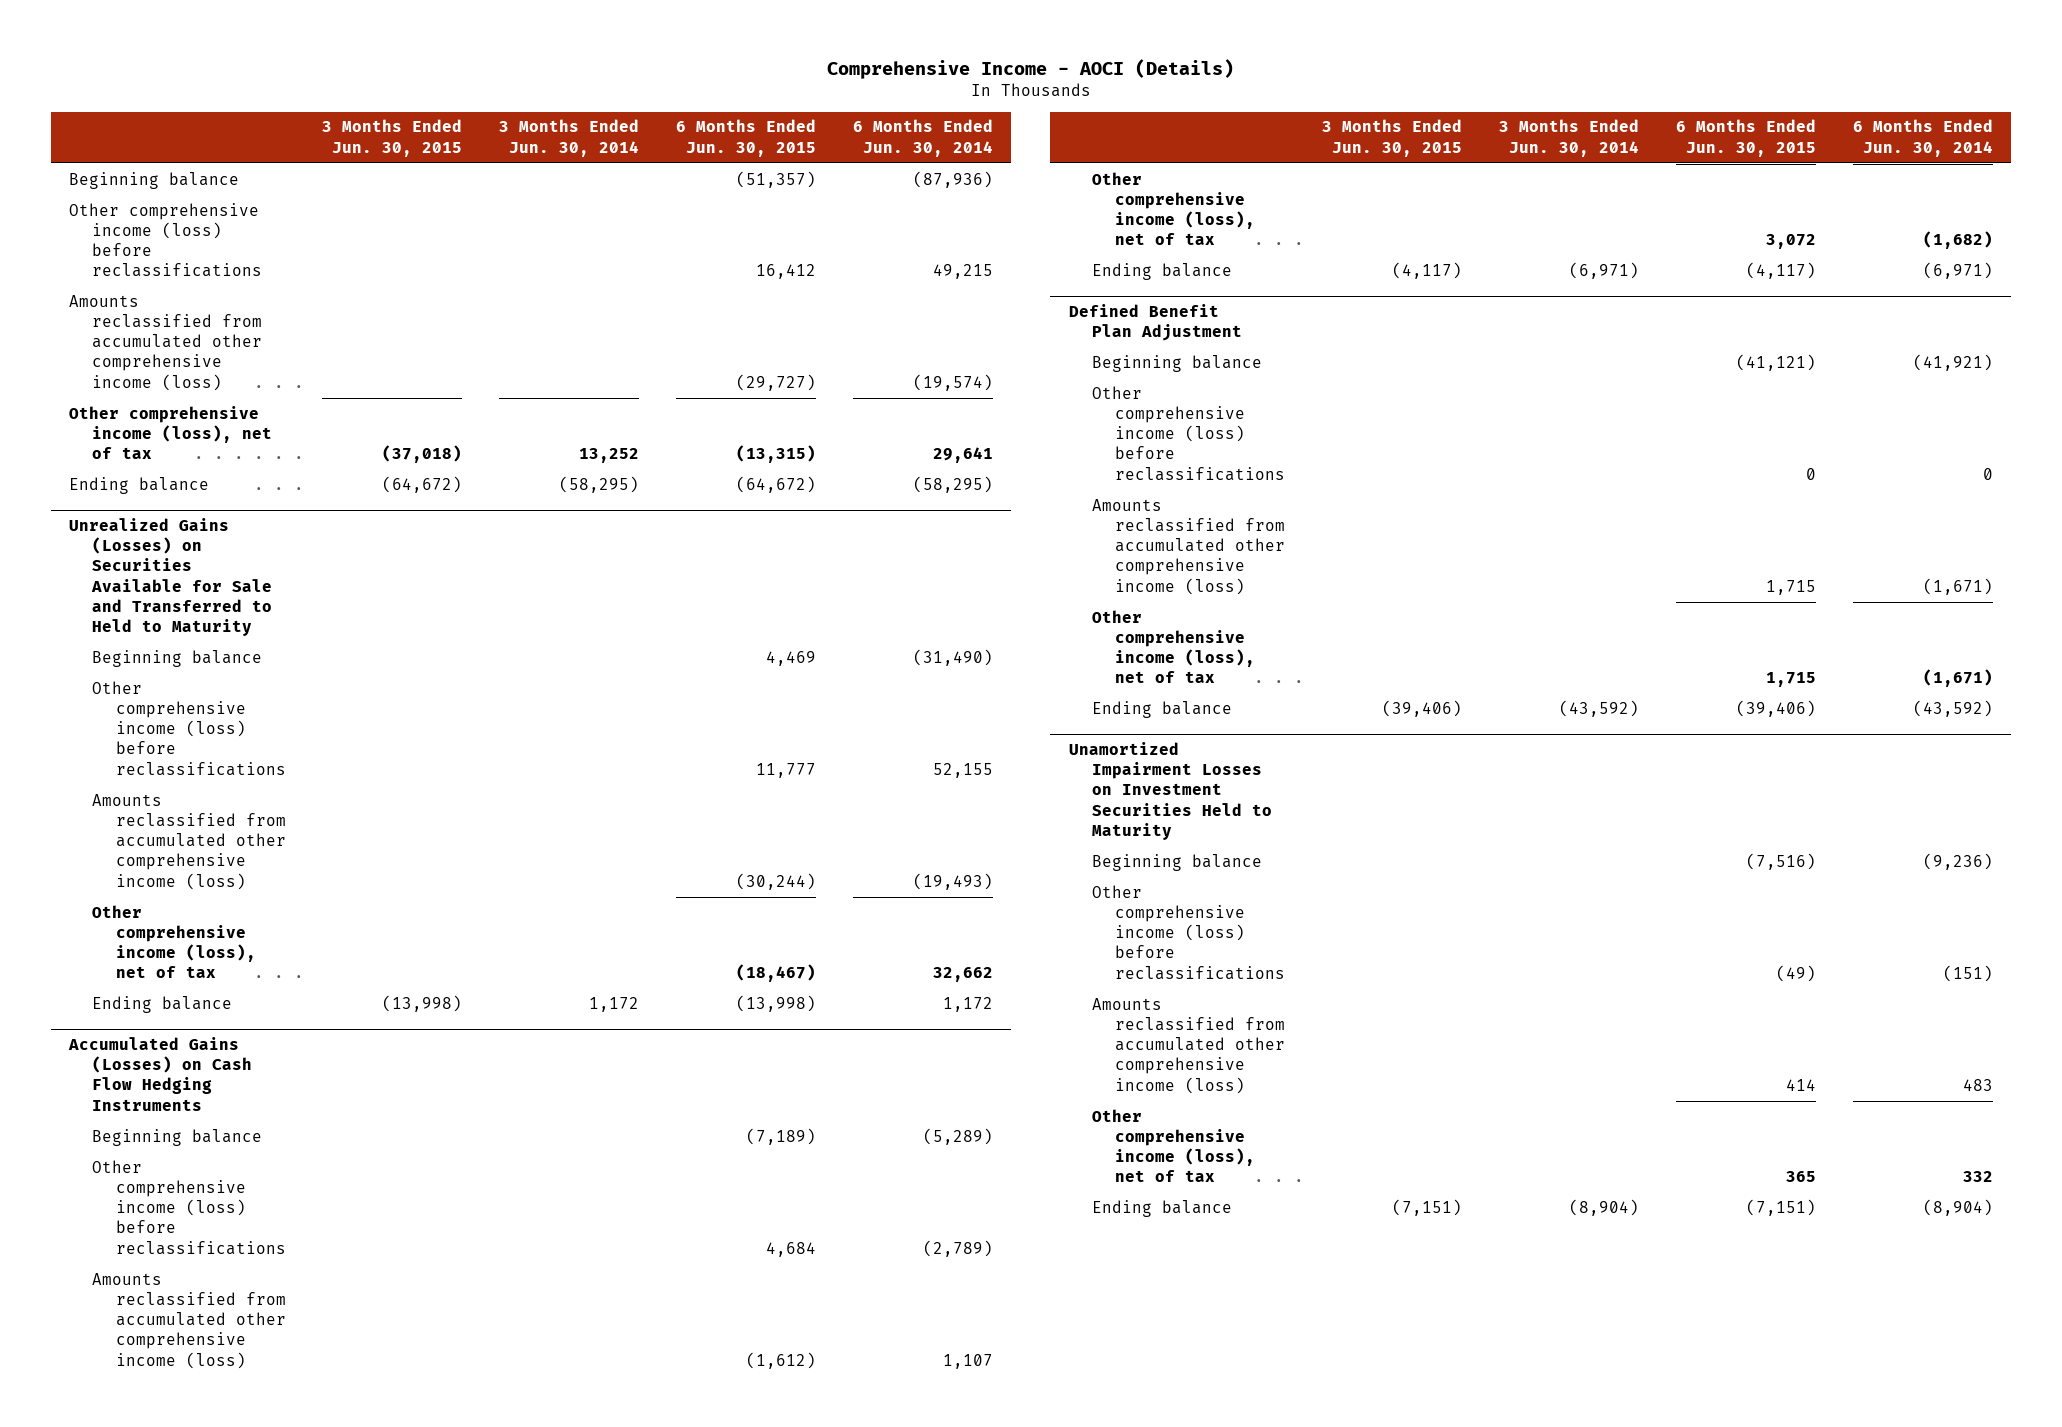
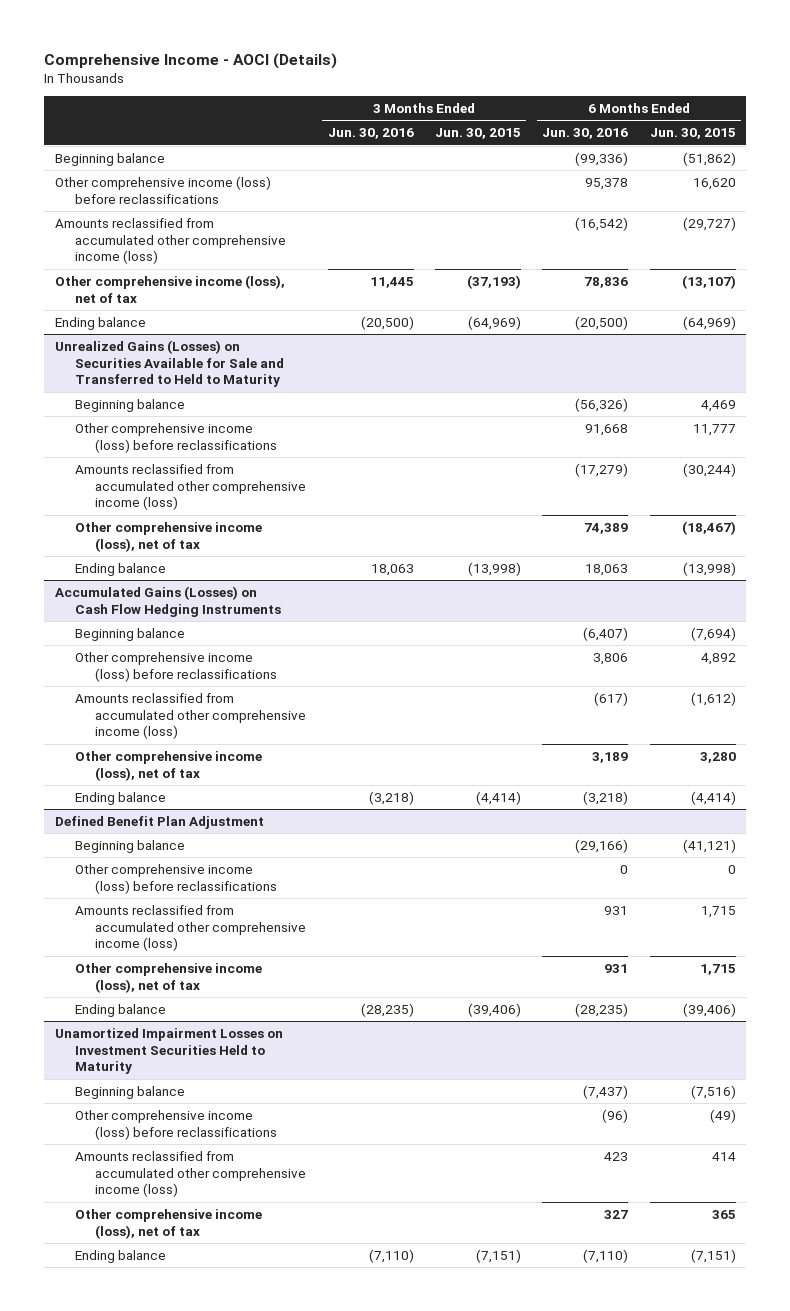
- | 3 Months Ended Jun. 30, 2015 | 3 Months Ended Jun. 30, 2014 | 6 Months Ended Jun. 30, 2015 | 6 Months Ended Jun. 30, 2014
+ | 3 Months Ended Jun. 30, 2016 | 3 Months Ended Jun. 30, 2015 | 6 Months Ended Jun. 30, 2016 | 6 Months Ended Jun. 30, 2015
- Beginning balance | | | (51,357) | (87,936)
- Other comprehensive income (loss) before reclassifications | | | 16,412 | 49,215
+ Beginning balance | | | (99,336) | (51,862)
+ Other comprehensive income (loss) before reclassifications | | | 95,378 | 16,620
- Other comprehensive income (loss), net of tax | (37,018) | 13,252 | (13,315) | 29,641
- Ending balance | (64,672) | (58,295) | (64,672) | (58,295)
+ Other comprehensive income (loss), net of tax | 11,445 | (37,193) | 78,836 | (13,107)
+ Ending balance | (20,500) | (64,969) | (20,500) | (64,969)
@ Accumulated Gains (Losses) on Cash Flow Hedging Instruments
- Beginning balance | | | (7,189) | (5,289)
- Other comprehensive income (loss) before reclassifications | | | 4,684 | (2,789)
+ Beginning balance | | | (6,407) | (7,694)
+ Other comprehensive income (loss) before reclassifications | | | 3,806 | 4,892
- Other comprehensive income (loss), net of tax | | | 3,072 | (1,682)
- Ending balance | (4,117) | (6,971) | (4,117) | (6,971)
+ Other comprehensive income (loss), net of tax | | | 3,189 | 3,280
+ Ending balance | (3,218) | (4,414) | (3,218) | (4,414)

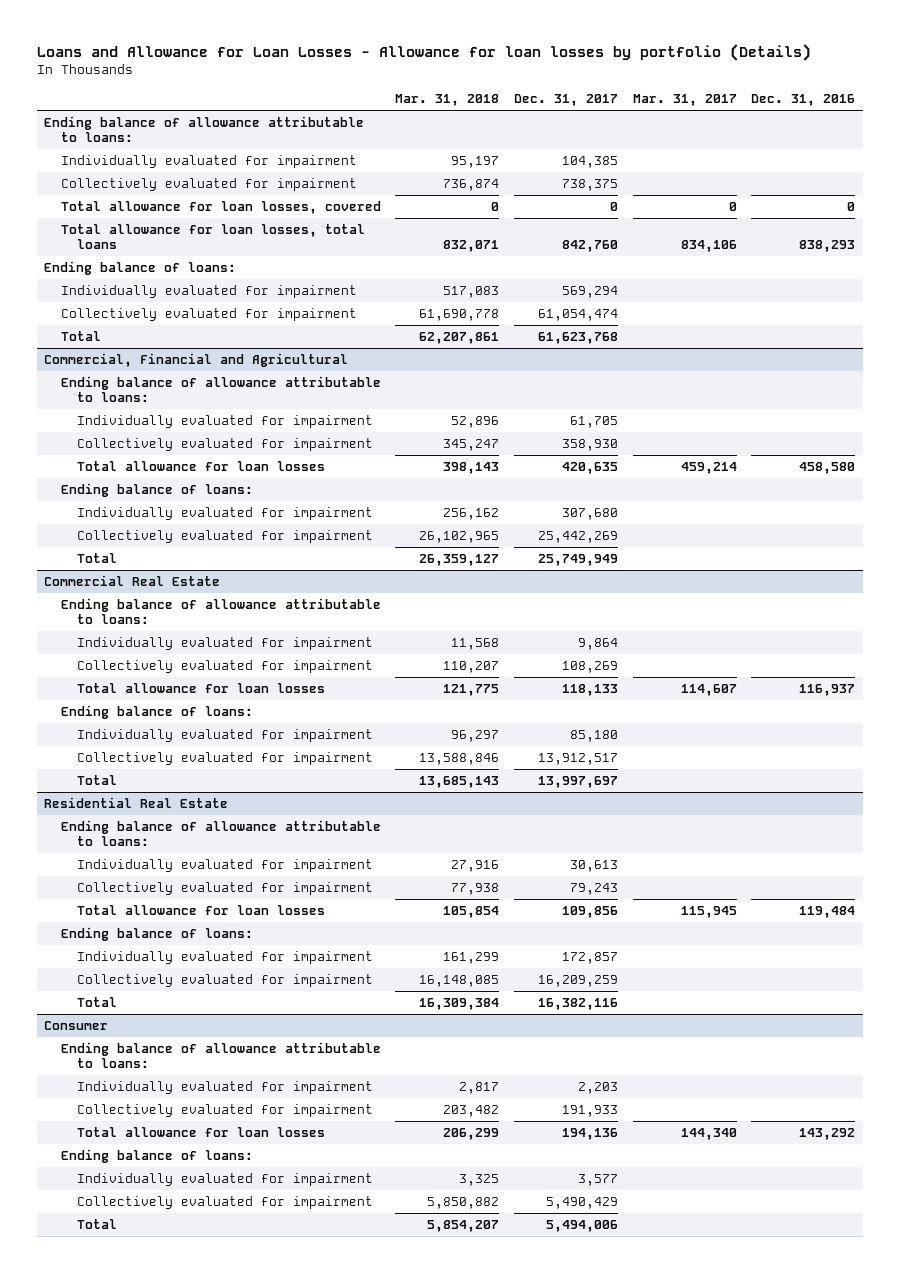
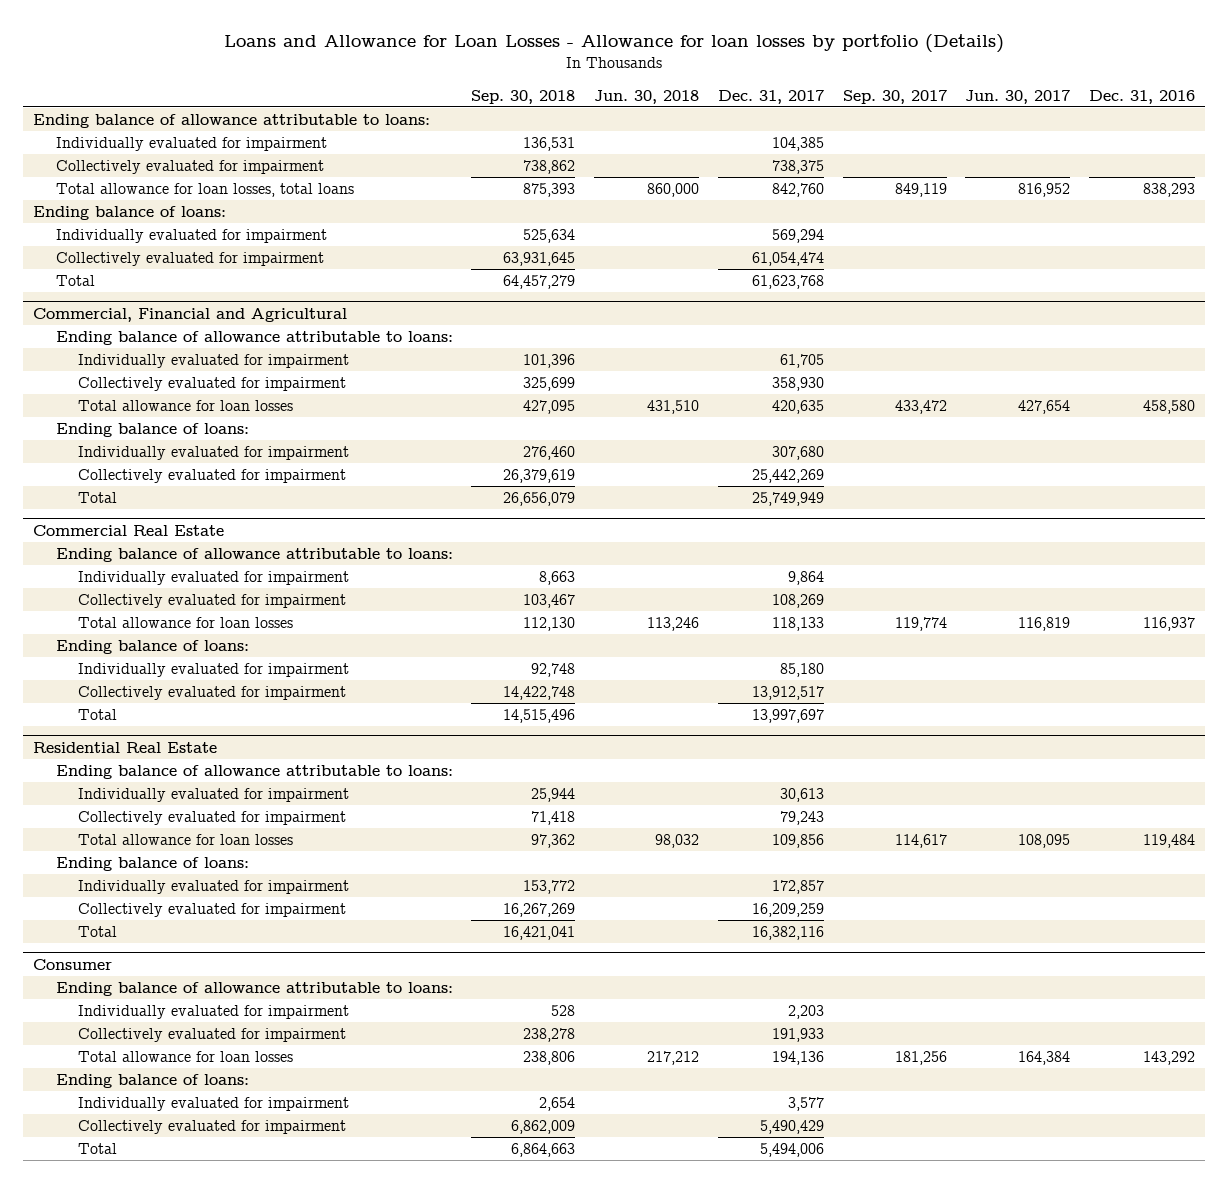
- | Mar. 31, 2018 | Dec. 31, 2017 | Mar. 31, 2017 | Dec. 31, 2016
+ | Sep. 30, 2018 | Jun. 30, 2018 | Dec. 31, 2017 | Sep. 30, 2017 | Jun. 30, 2017 | Dec. 31, 2016
- Total allowance for loan losses, covered | 0 | 0 | 0 | 0

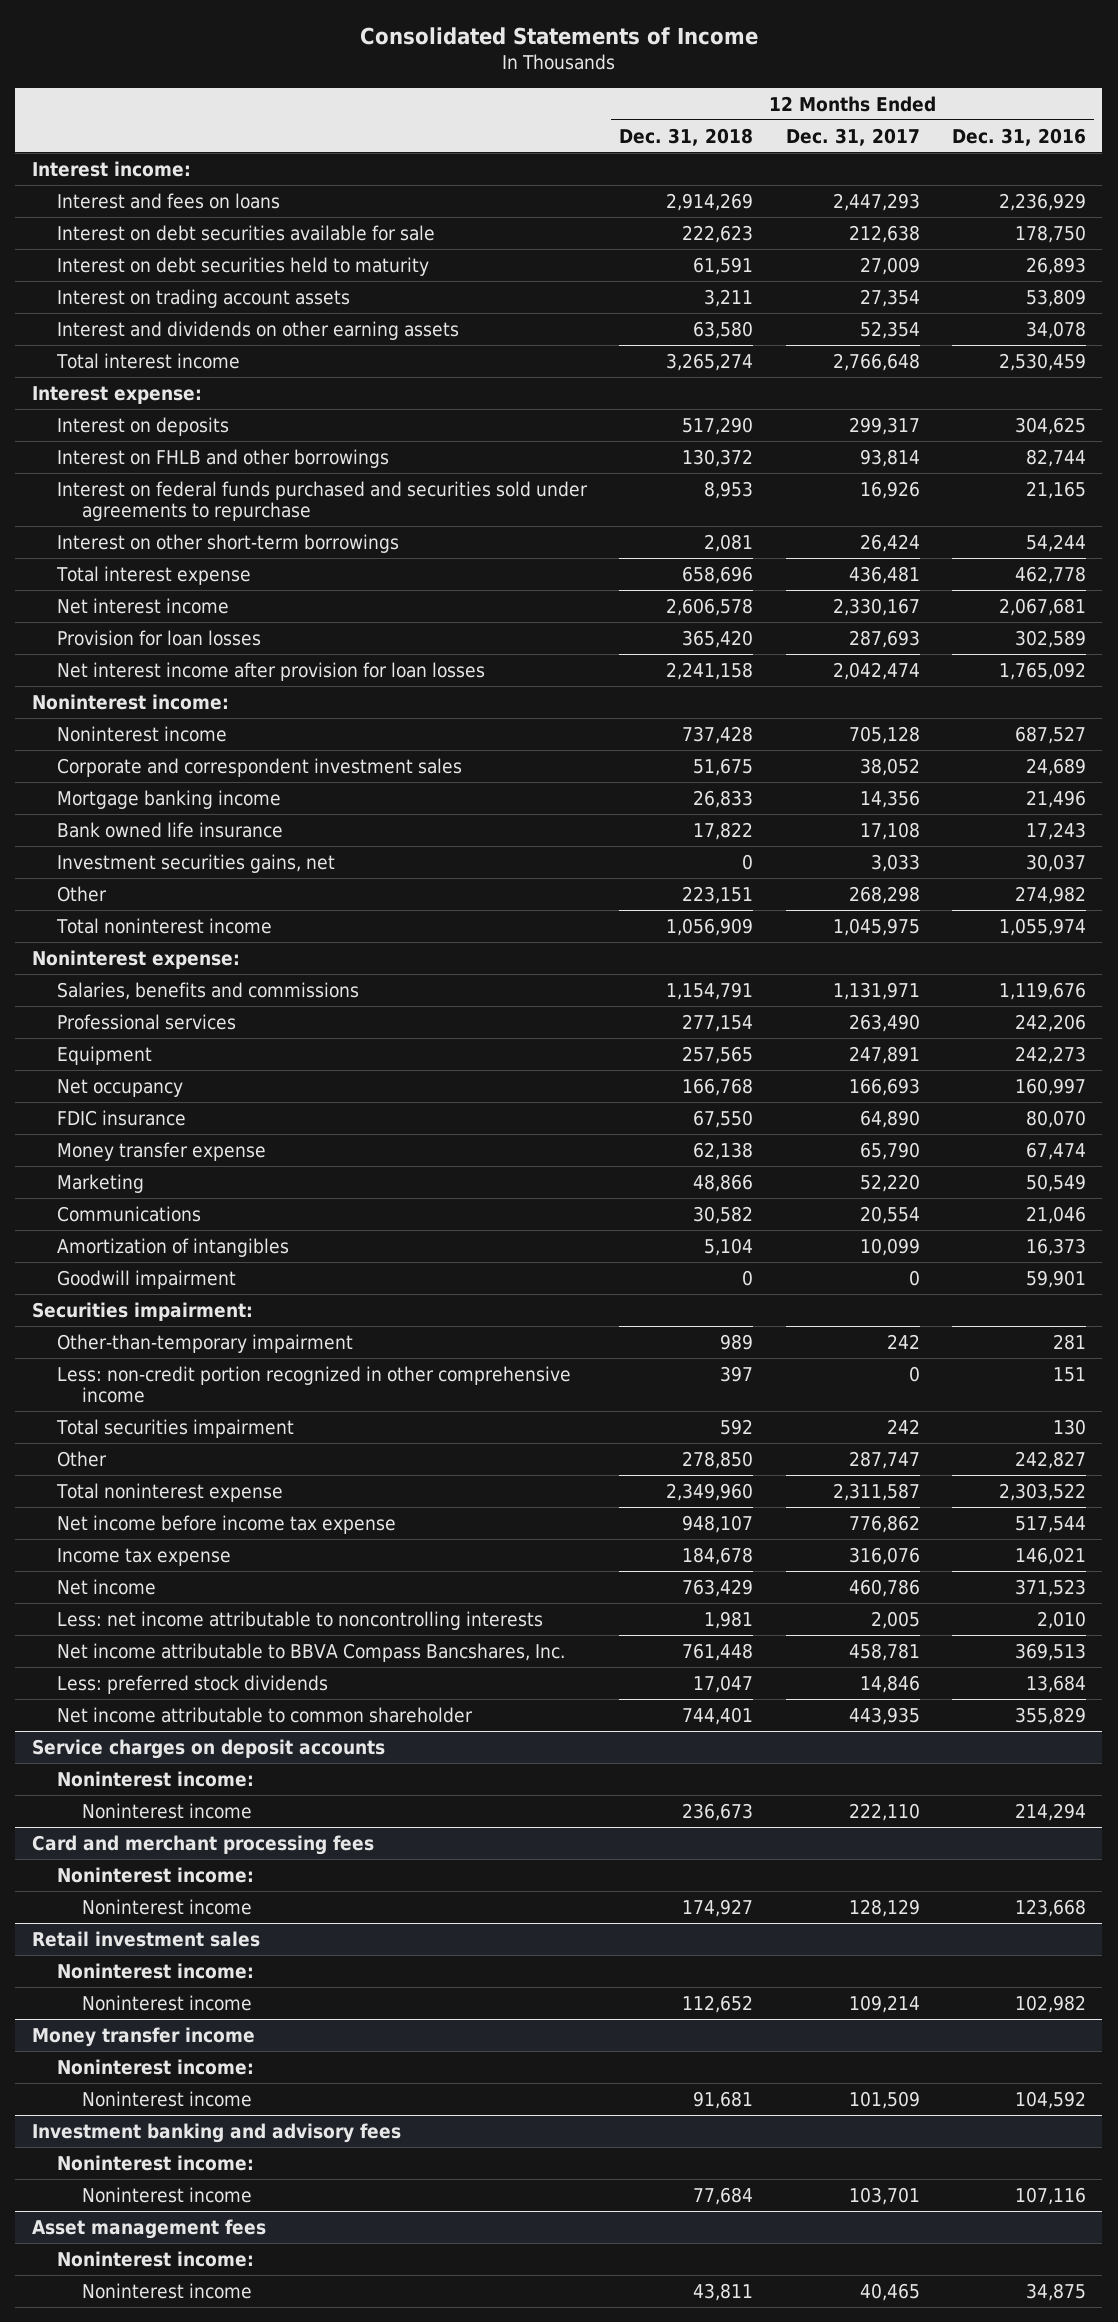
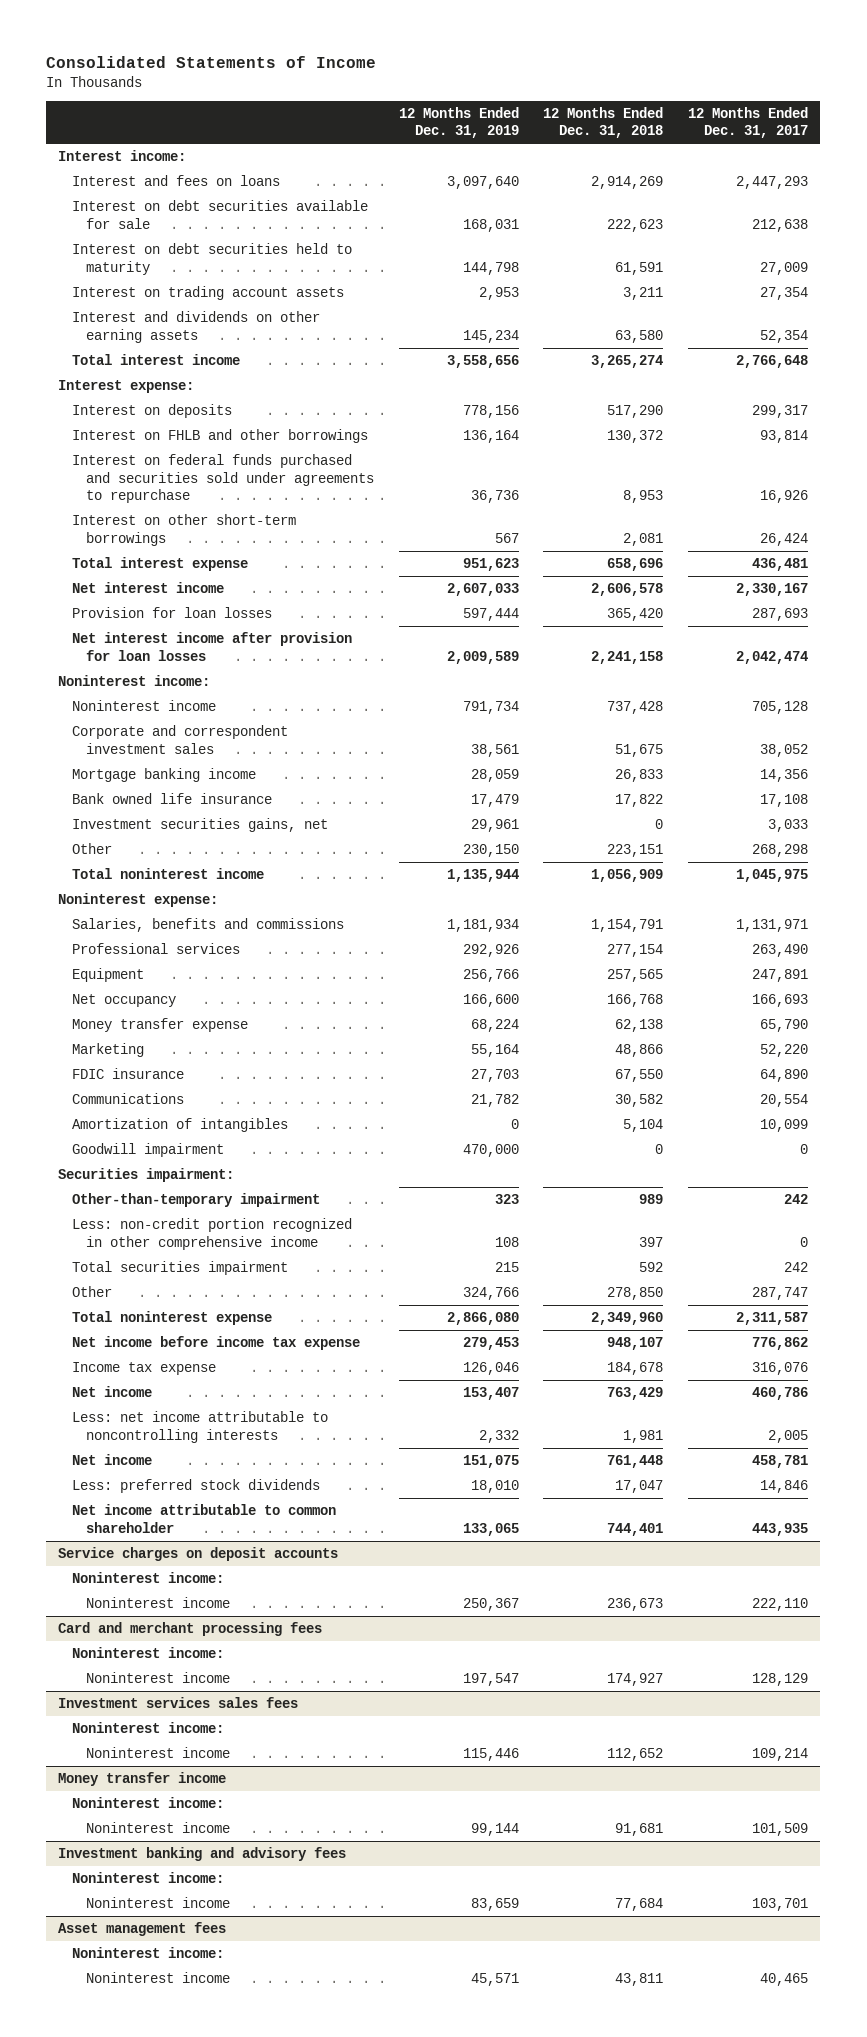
- | 12 Months Ended Dec. 31, 2018 | 12 Months Ended Dec. 31, 2017 | 12 Months Ended Dec. 31, 2016
+ | 12 Months Ended Dec. 31, 2019 | 12 Months Ended Dec. 31, 2018 | 12 Months Ended Dec. 31, 2017
moved down: FDIC insurance | 27,703 | 67,550 | 64,890
- Net income attributable to BBVA Compass Bancshares, Inc. | 761,448 | 458,781 | 369,513
+ Net income | 151,075 | 761,448 | 458,781
- Retail investment sales
+ Investment services sales fees

